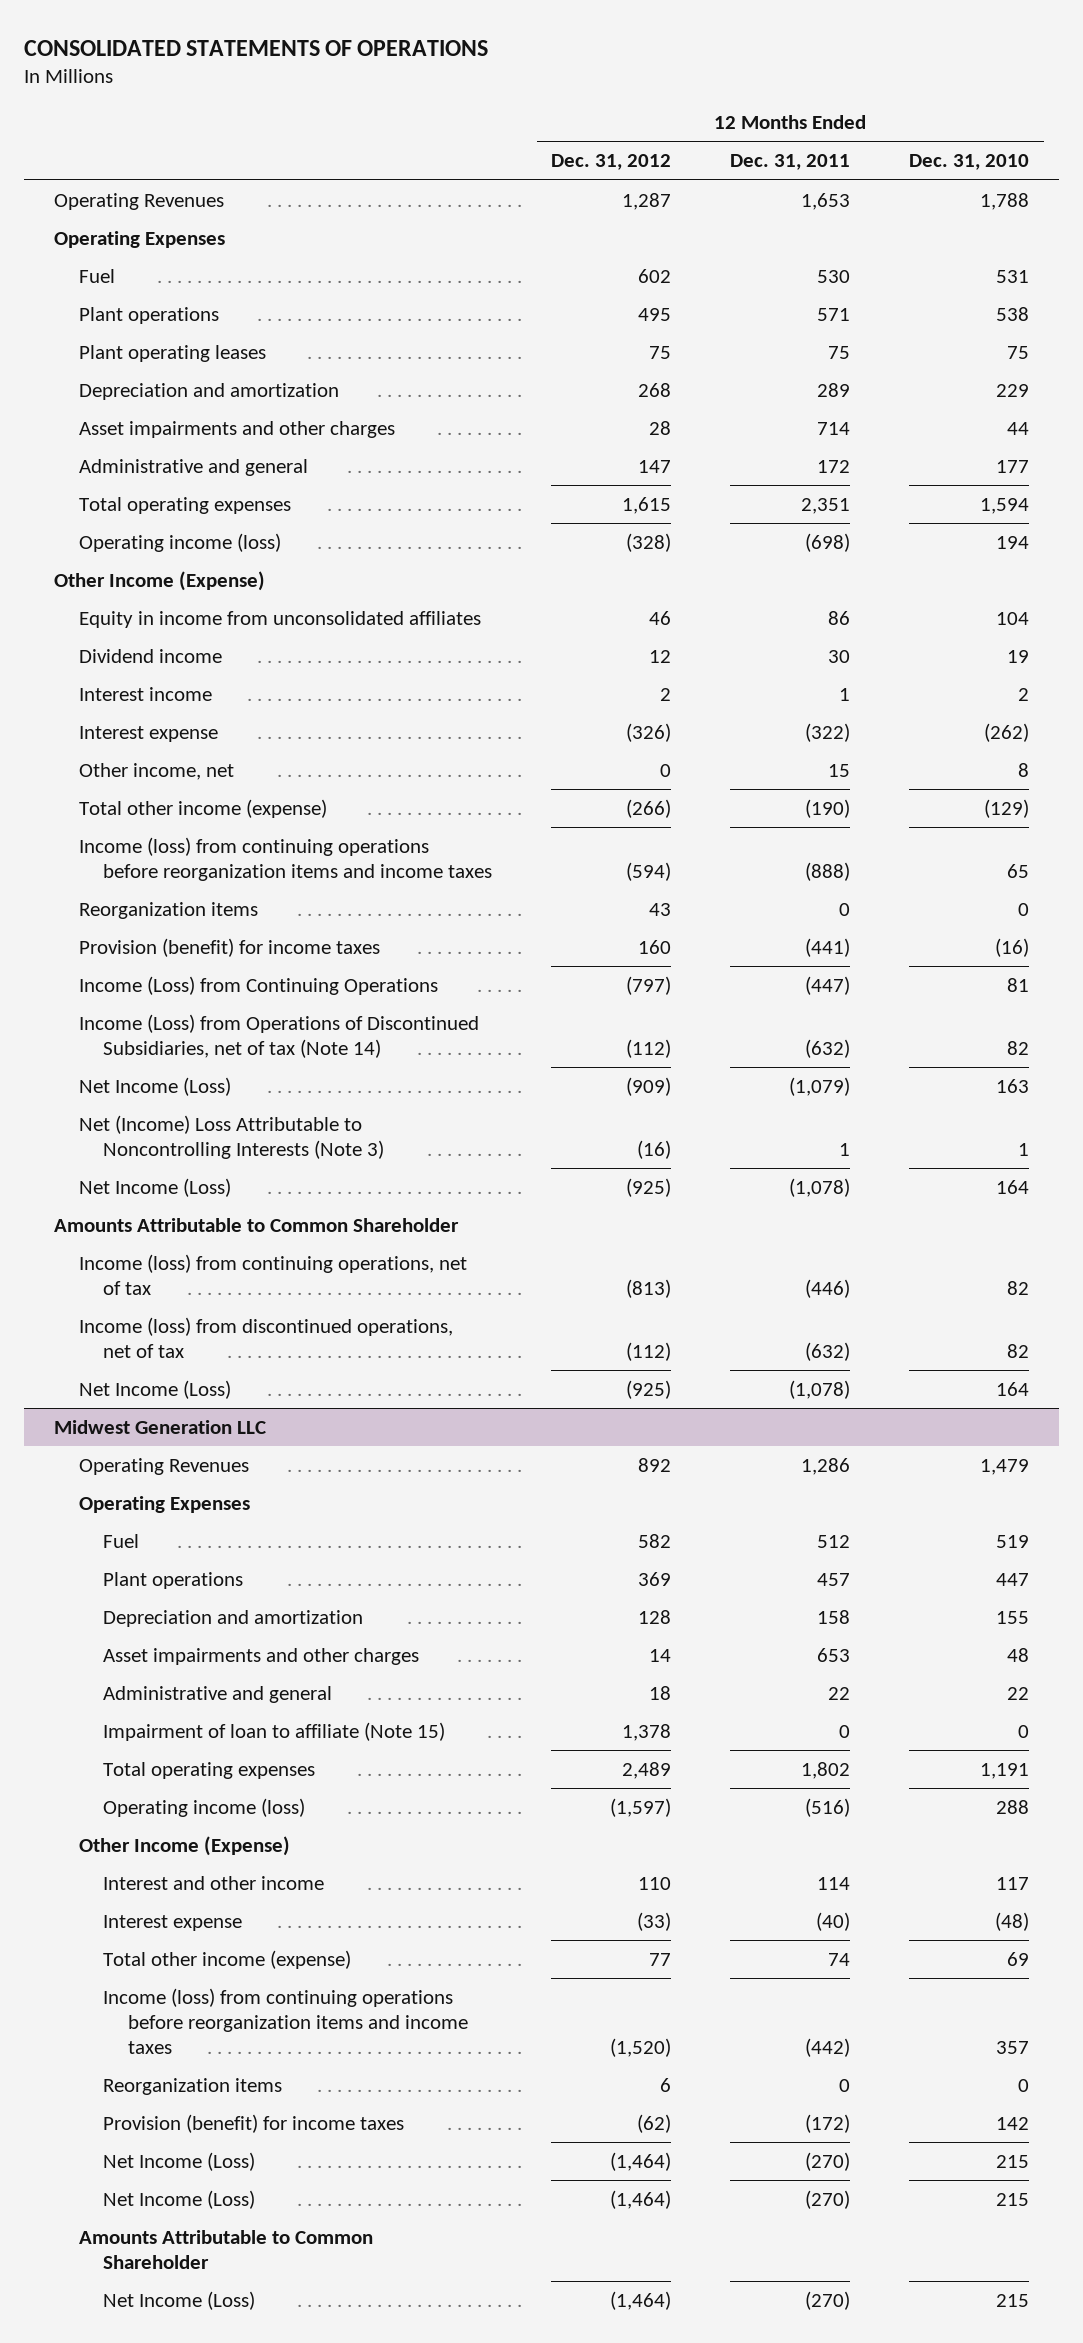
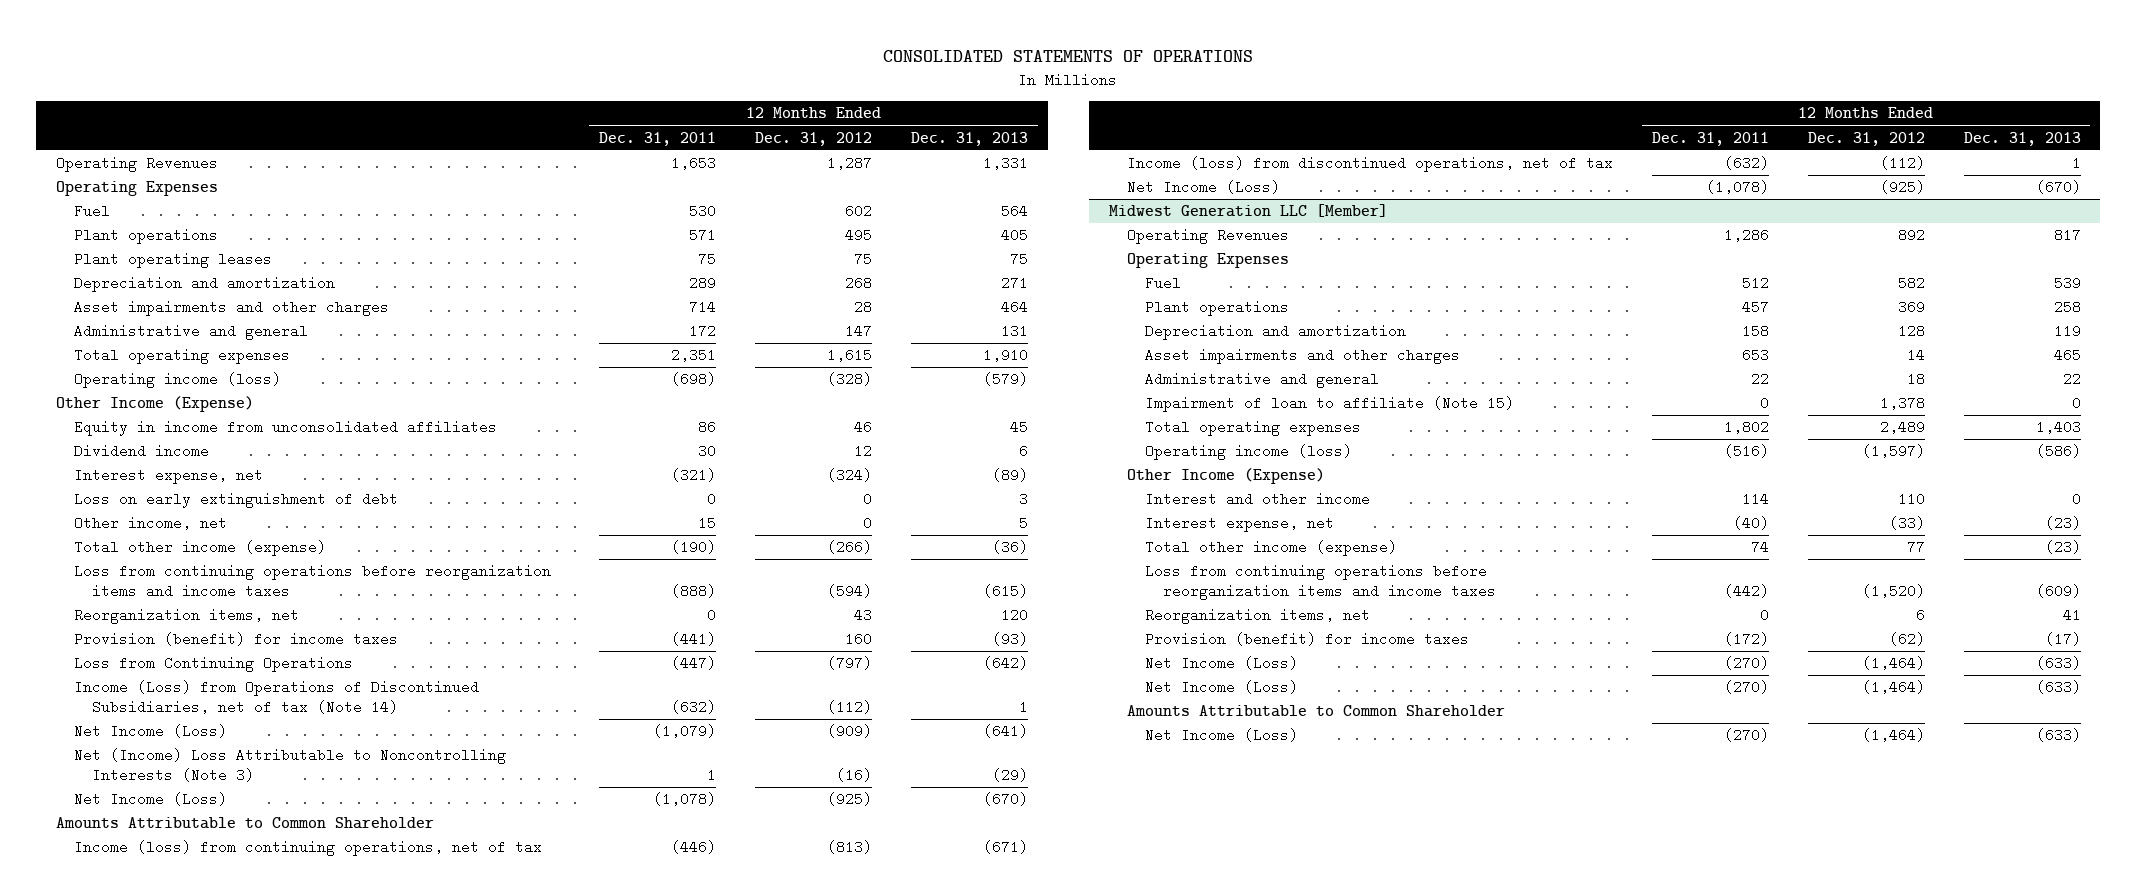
- | 12 Months Ended Dec. 31, 2012 | 12 Months Ended Dec. 31, 2011 | 12 Months Ended Dec. 31, 2010
+ | 12 Months Ended Dec. 31, 2011 | 12 Months Ended Dec. 31, 2012 | 12 Months Ended Dec. 31, 2013
- Interest income | 2 | 1 | 2
- Interest expense | (326) | (322) | (262)
+ Interest expense, net | (321) | (324) | (89)
+ Loss on early extinguishment of debt | 0 | 0 | 3
- Income (loss) from continuing operations before reorganization items and income taxes | (594) | (888) | 65
- Reorganization items | 43 | 0 | 0
+ Loss from continuing operations before reorganization items and income taxes | (888) | (594) | (615)
+ Reorganization items, net | 0 | 43 | 120
- Income (Loss) from Continuing Operations | (797) | (447) | 81
+ Loss from Continuing Operations | (447) | (797) | (642)
- Midwest Generation LLC
+ Midwest Generation LLC [Member]
- Interest expense | (33) | (40) | (48)
+ Interest expense, net | (40) | (33) | (23)
- Income (loss) from continuing operations before reorganization items and income taxes | (1,520) | (442) | 357
- Reorganization items | 6 | 0 | 0
+ Loss from continuing operations before reorganization items and income taxes | (442) | (1,520) | (609)
+ Reorganization items, net | 0 | 6 | 41

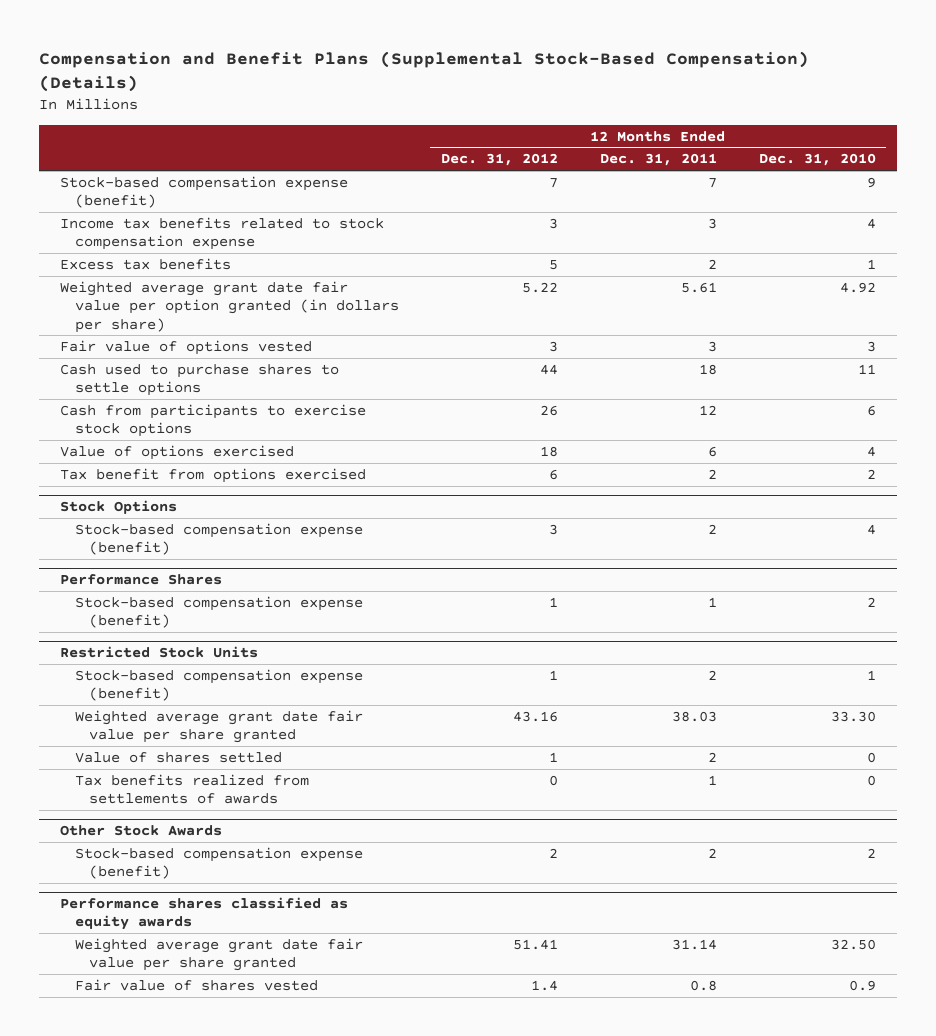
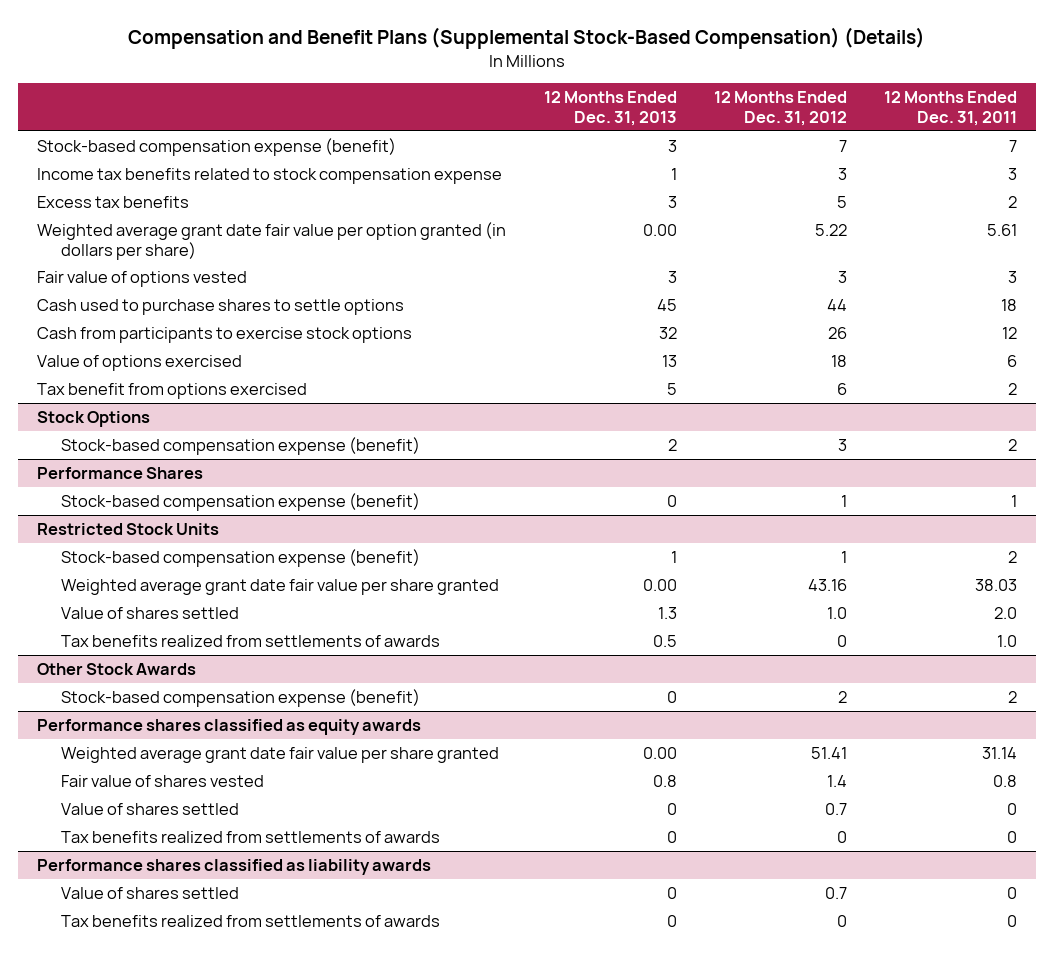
- | 12 Months Ended Dec. 31, 2012 | 12 Months Ended Dec. 31, 2011 | 12 Months Ended Dec. 31, 2010
+ | 12 Months Ended Dec. 31, 2013 | 12 Months Ended Dec. 31, 2012 | 12 Months Ended Dec. 31, 2011
@ Restricted Stock Units
- Value of shares settled | 1 | 2 | 0
- Tax benefits realized from settlements of awards | 0 | 1 | 0
+ Value of shares settled | 1.3 | 1.0 | 2.0
+ Tax benefits realized from settlements of awards | 0.5 | 0 | 1.0
@ Performance shares classified as equity awards
+ Value of shares settled | 0 | 0.7 | 0
+ Tax benefits realized from settlements of awards | 0 | 0 | 0
+ Performance shares classified as liability awards
+ Value of shares settled | 0 | 0.7 | 0
+ Tax benefits realized from settlements of awards | 0 | 0 | 0

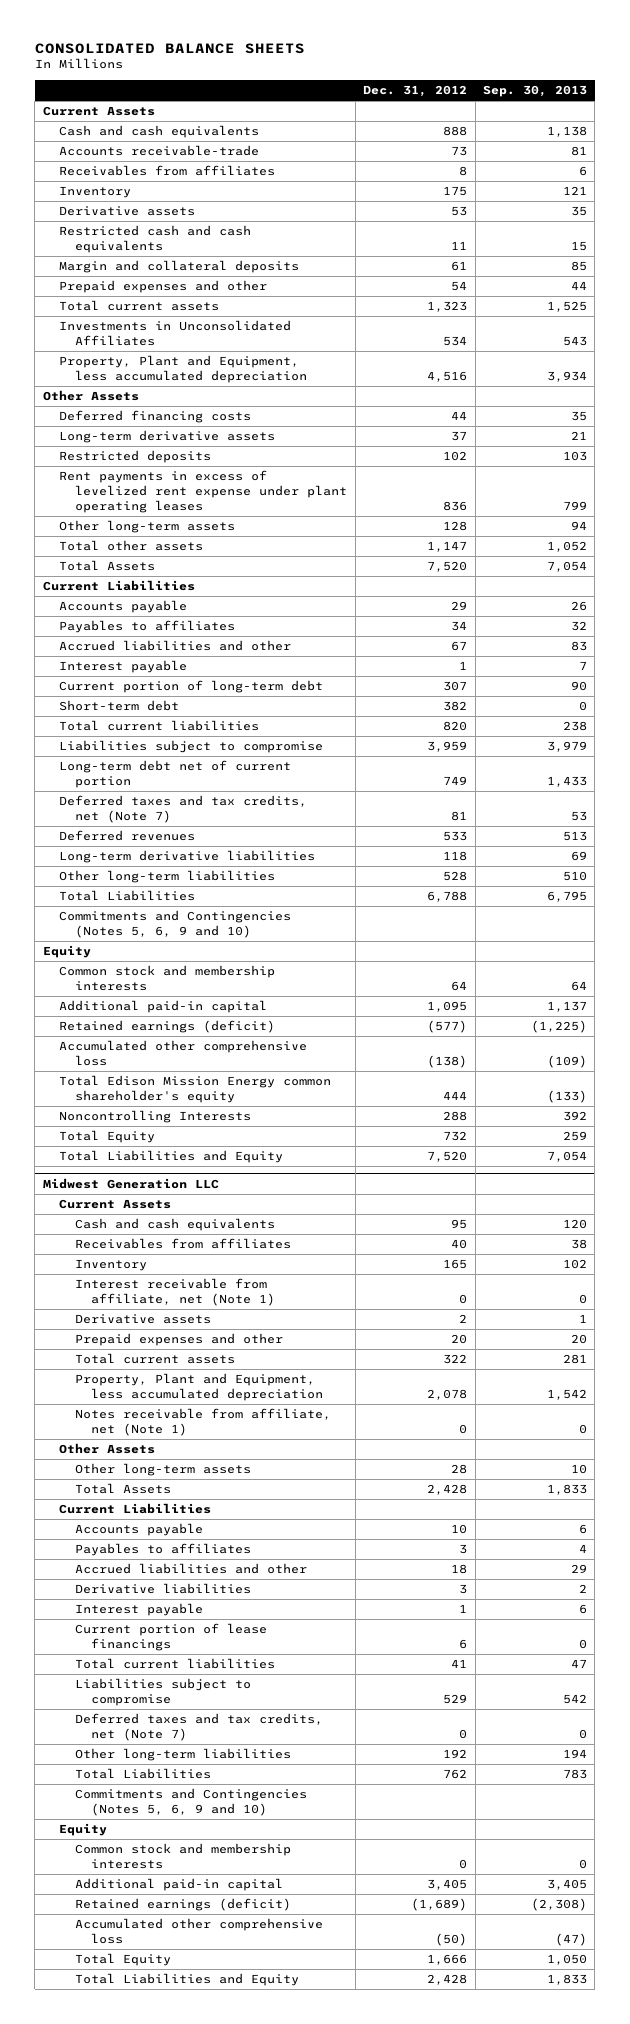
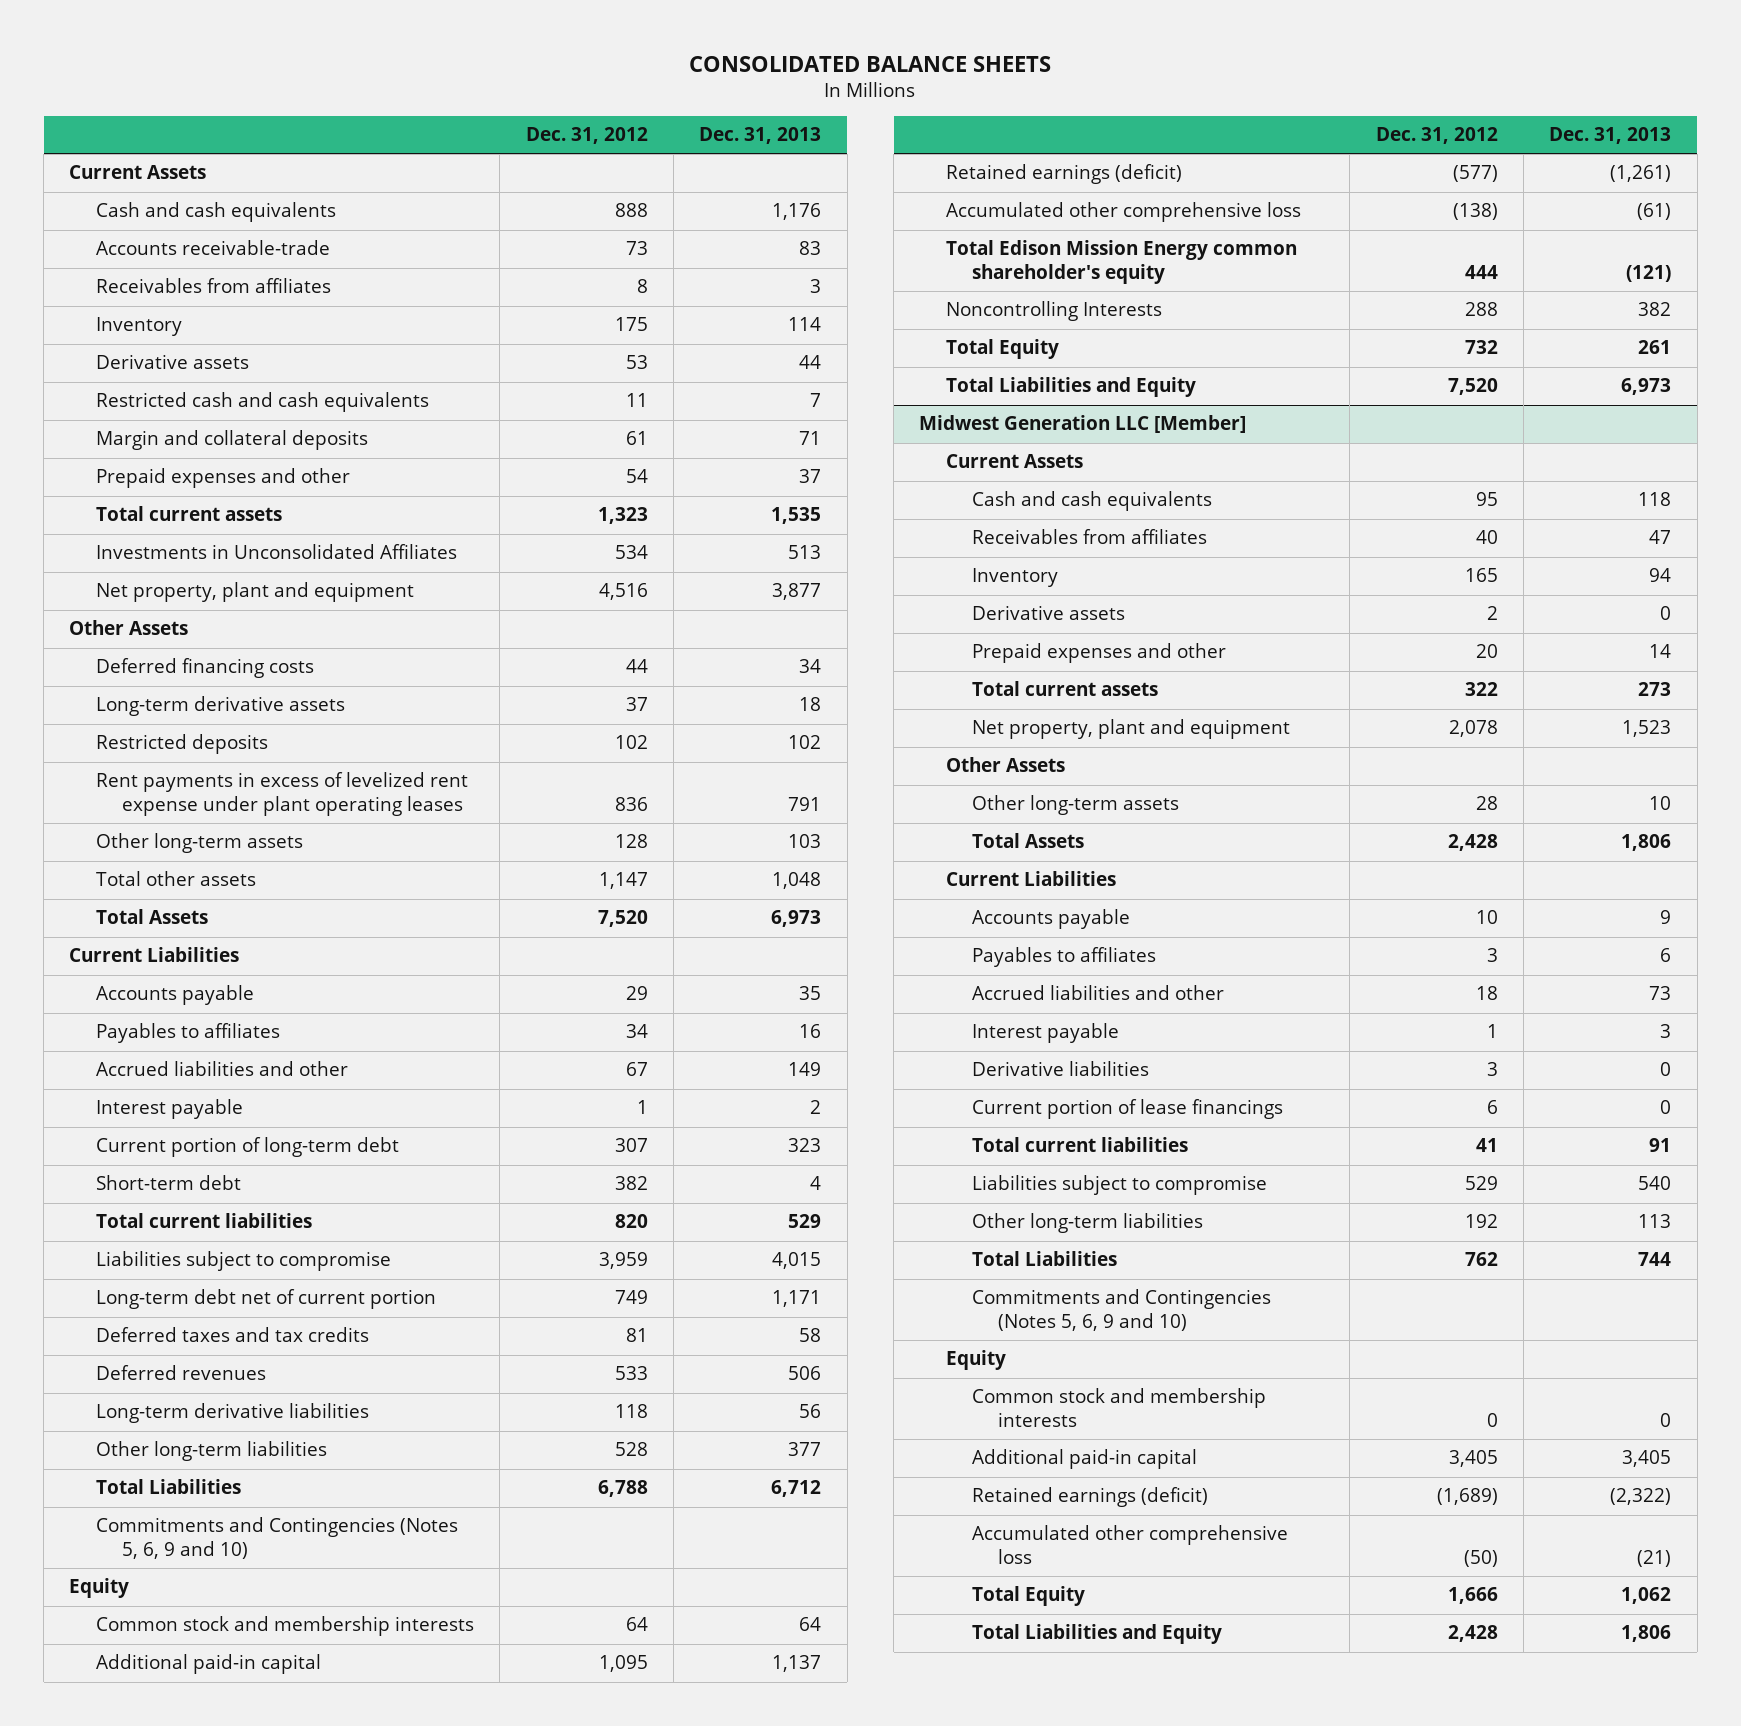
- | Dec. 31, 2012 | Sep. 30, 2013
+ | Dec. 31, 2012 | Dec. 31, 2013
- Property, Plant and Equipment, less accumulated depreciation | 4,516 | 3,934
+ Net property, plant and equipment | 4,516 | 3,877
- Deferred taxes and tax credits, net (Note 7) | 81 | 53
+ Deferred taxes and tax credits | 81 | 58
- Midwest Generation LLC
+ Midwest Generation LLC [Member]
- Interest receivable from affiliate, net (Note 1) | 0 | 0
- Property, Plant and Equipment, less accumulated depreciation | 2,078 | 1,542
- Notes receivable from affiliate, net (Note 1) | 0 | 0
+ Net property, plant and equipment | 2,078 | 1,523
- Derivative liabilities | 3 | 2
+ Derivative liabilities | 3 | 0
- Deferred taxes and tax credits, net (Note 7) | 0 | 0

